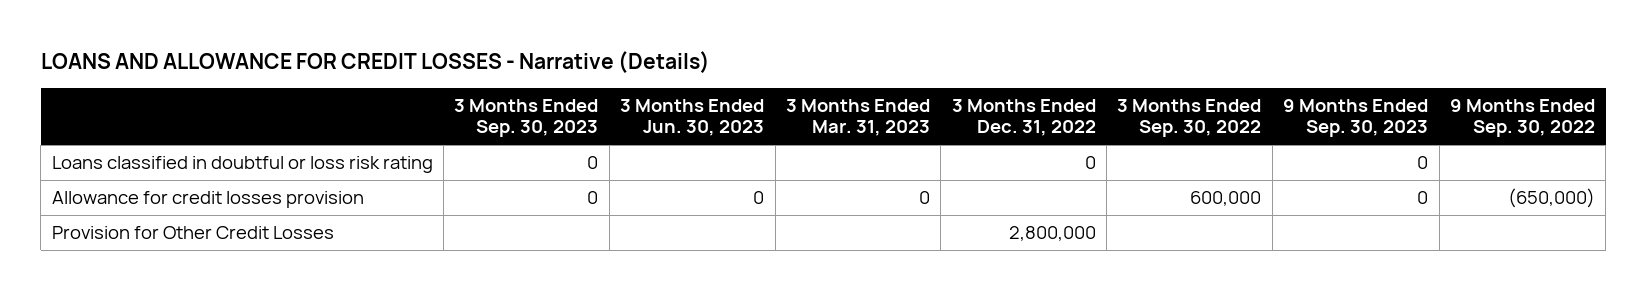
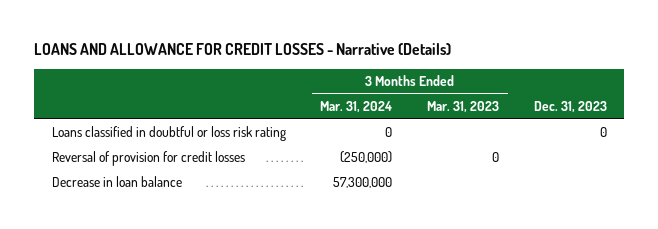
- | 3 Months Ended Sep. 30, 2023 | 3 Months Ended Jun. 30, 2023 | 3 Months Ended Mar. 31, 2023 | 3 Months Ended Dec. 31, 2022 | 3 Months Ended Sep. 30, 2022 | 9 Months Ended Sep. 30, 2023 | 9 Months Ended Sep. 30, 2022
+ | 3 Months Ended Mar. 31, 2024 | 3 Months Ended Mar. 31, 2023 | Dec. 31, 2023
- Allowance for credit losses provision | 0 | 0 | 0 | | 600,000 | 0 | (650,000)
- Provision for Other Credit Losses | | | | 2,800,000 | | |
+ Reversal of provision for credit losses | (250,000) | 0 |
+ Decrease in loan balance | 57,300,000 | |

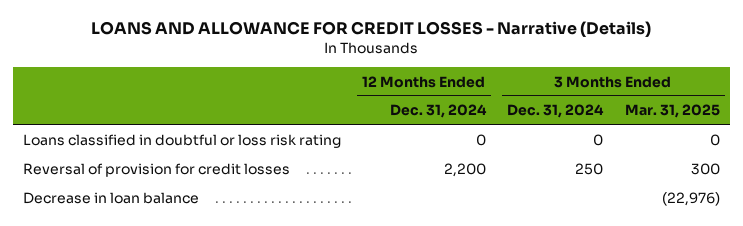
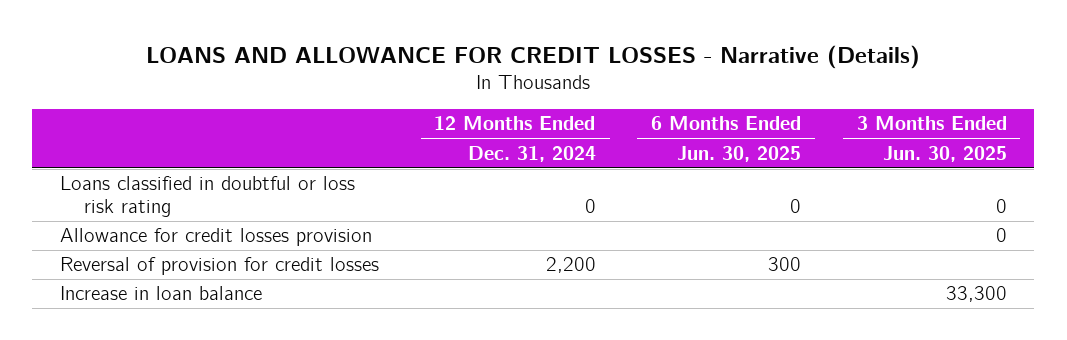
- | 12 Months Ended Dec. 31, 2024 | 3 Months Ended Dec. 31, 2024 | 3 Months Ended Mar. 31, 2025
+ | 12 Months Ended Dec. 31, 2024 | 6 Months Ended Jun. 30, 2025 | 3 Months Ended Jun. 30, 2025
+ Allowance for credit losses provision | | | 0
- Decrease in loan balance | | | (22,976)
+ Increase in loan balance | | | 33,300

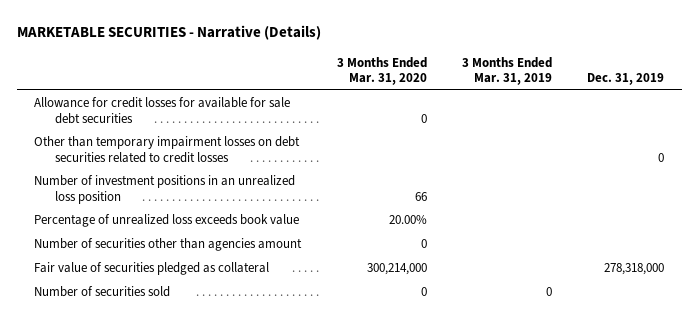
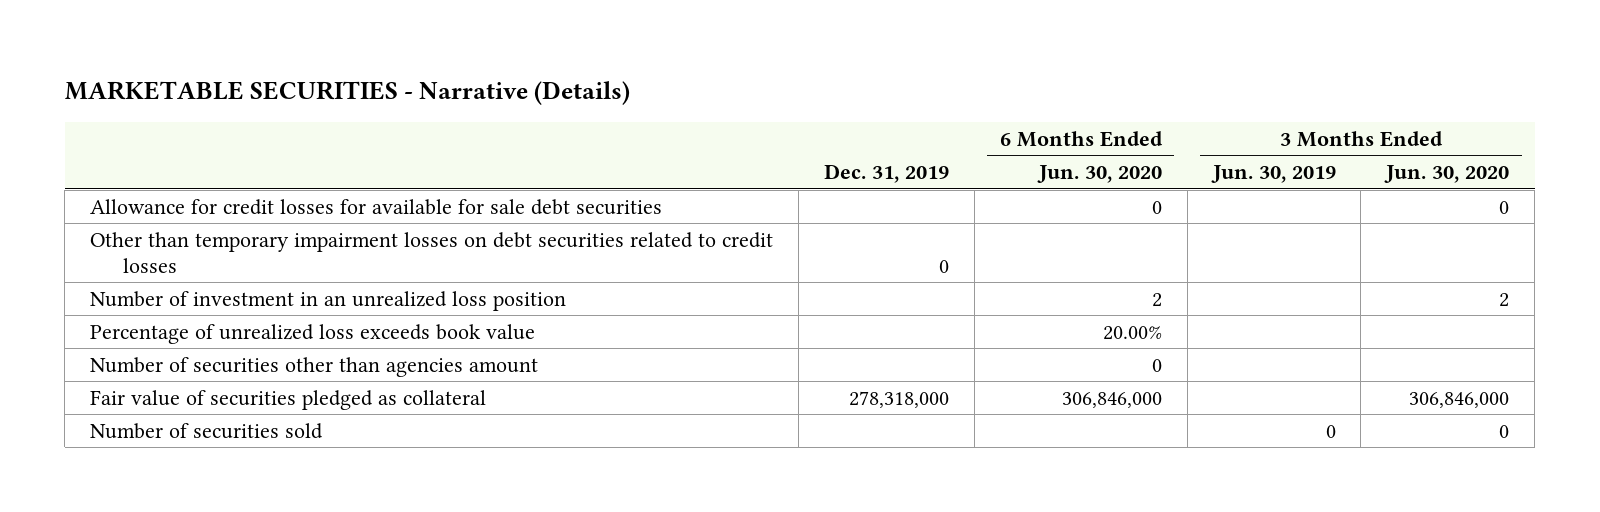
- | 3 Months Ended Mar. 31, 2020 | 3 Months Ended Mar. 31, 2019 | Dec. 31, 2019
+ | Dec. 31, 2019 | 6 Months Ended Jun. 30, 2020 | 3 Months Ended Jun. 30, 2019 | 3 Months Ended Jun. 30, 2020
- Number of investment positions in an unrealized loss position | 66 | |
+ Number of investment in an unrealized loss position | | 2 | | 2

